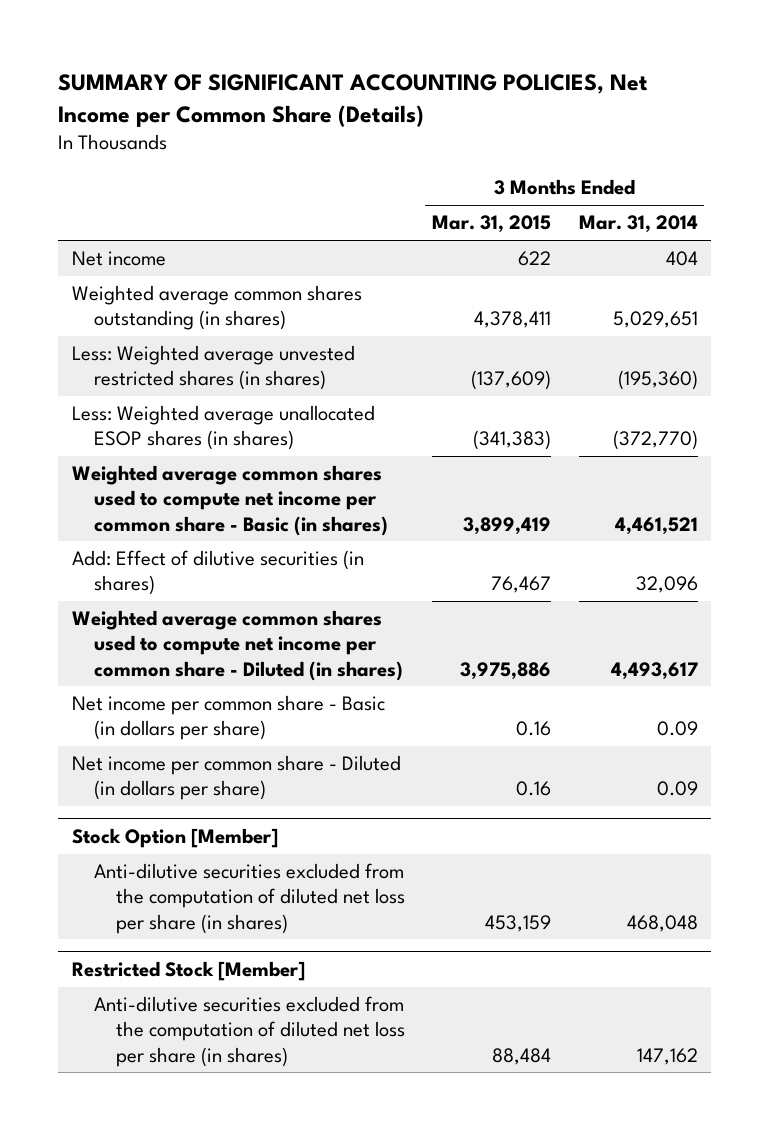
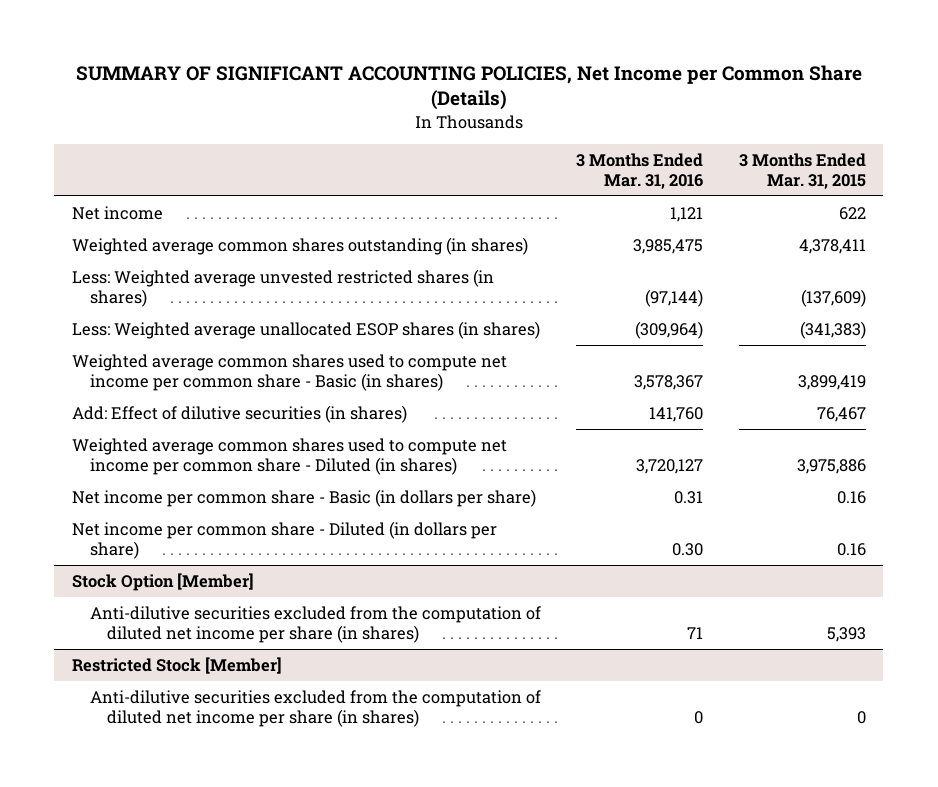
- | 3 Months Ended Mar. 31, 2015 | 3 Months Ended Mar. 31, 2014
+ | 3 Months Ended Mar. 31, 2016 | 3 Months Ended Mar. 31, 2015
@ Stock Option [Member]
- Anti-dilutive securities excluded from the computation of diluted net loss per share (in shares) | 453,159 | 468,048
+ Anti-dilutive securities excluded from the computation of diluted net income per share (in shares) | 71 | 5,393
@ Restricted Stock [Member]
- Anti-dilutive securities excluded from the computation of diluted net loss per share (in shares) | 88,484 | 147,162
+ Anti-dilutive securities excluded from the computation of diluted net income per share (in shares) | 0 | 0

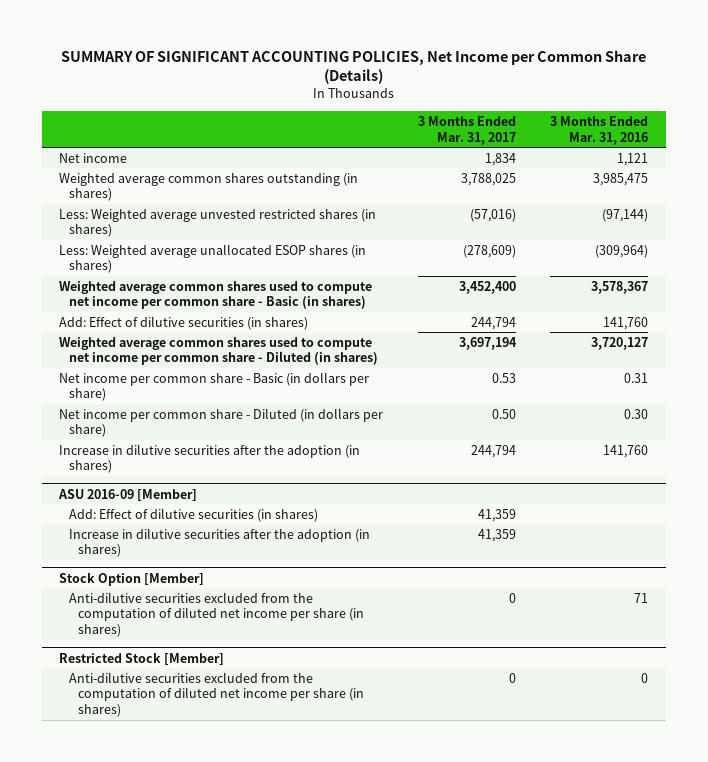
- | 3 Months Ended Mar. 31, 2016 | 3 Months Ended Mar. 31, 2015
+ | 3 Months Ended Mar. 31, 2017 | 3 Months Ended Mar. 31, 2016
+ Increase in dilutive securities after the adoption (in shares) | 244,794 | 141,760
+ ASU 2016-09 [Member]
+ Add: Effect of dilutive securities (in shares) | 41,359 |
+ Increase in dilutive securities after the adoption (in shares) | 41,359 |

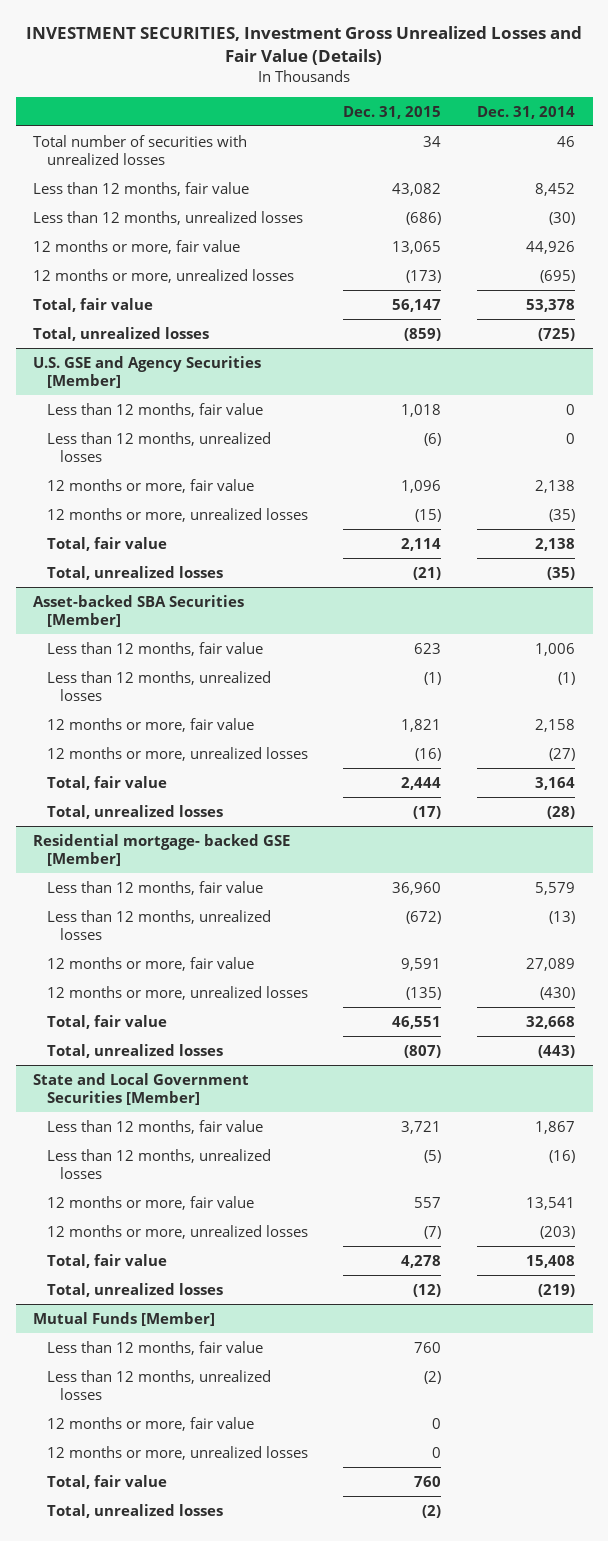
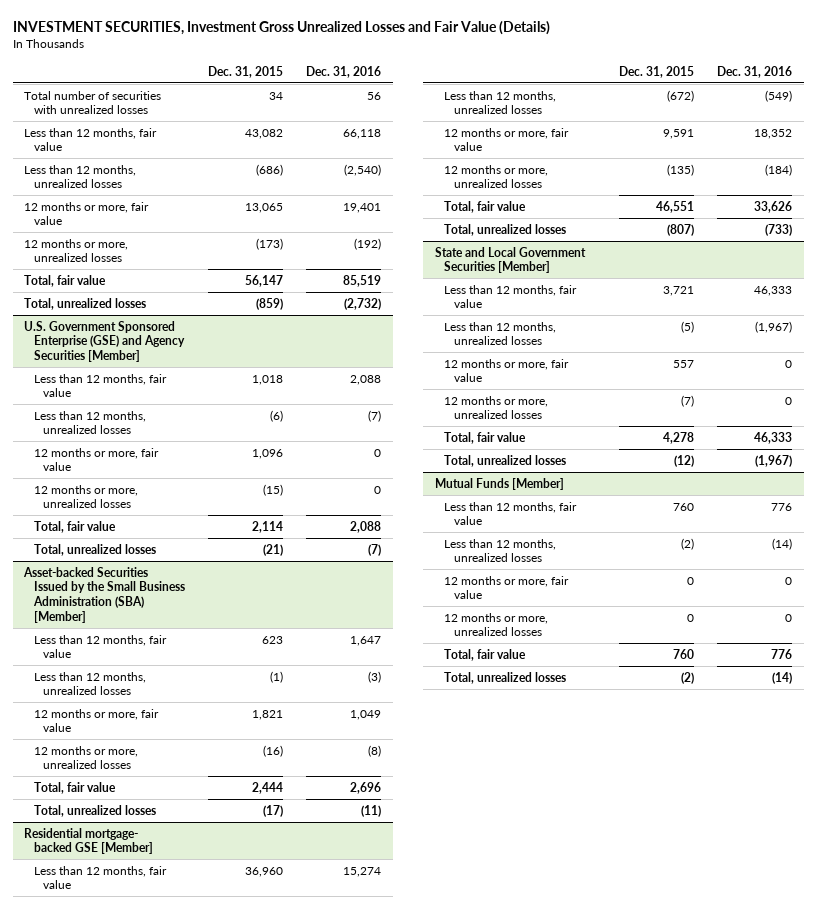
- | Dec. 31, 2015 | Dec. 31, 2014
+ | Dec. 31, 2015 | Dec. 31, 2016
- U.S. GSE and Agency Securities [Member]
+ U.S. Government Sponsored Enterprise (GSE) and Agency Securities [Member]
- Asset-backed SBA Securities [Member]
+ Asset-backed Securities Issued by the Small Business Administration (SBA) [Member]

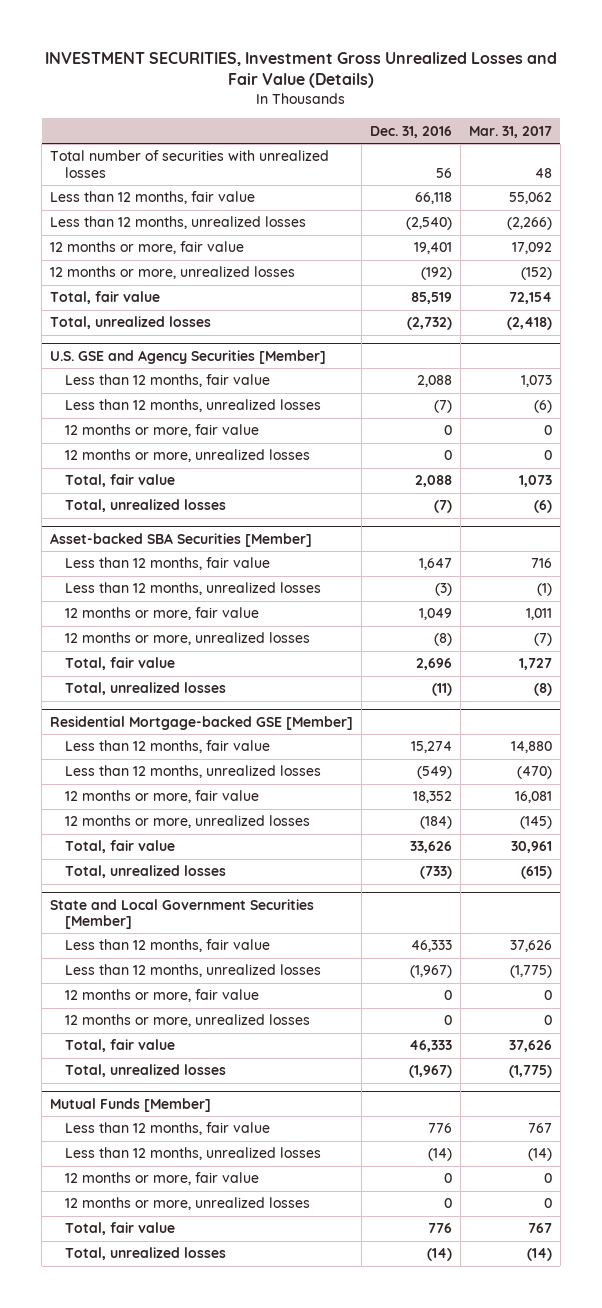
- | Dec. 31, 2015 | Dec. 31, 2016
+ | Dec. 31, 2016 | Mar. 31, 2017
- U.S. Government Sponsored Enterprise (GSE) and Agency Securities [Member]
+ U.S. GSE and Agency Securities [Member]
- Asset-backed Securities Issued by the Small Business Administration (SBA) [Member]
+ Asset-backed SBA Securities [Member]
- Residential mortgage- backed GSE [Member]
+ Residential Mortgage-backed GSE [Member]

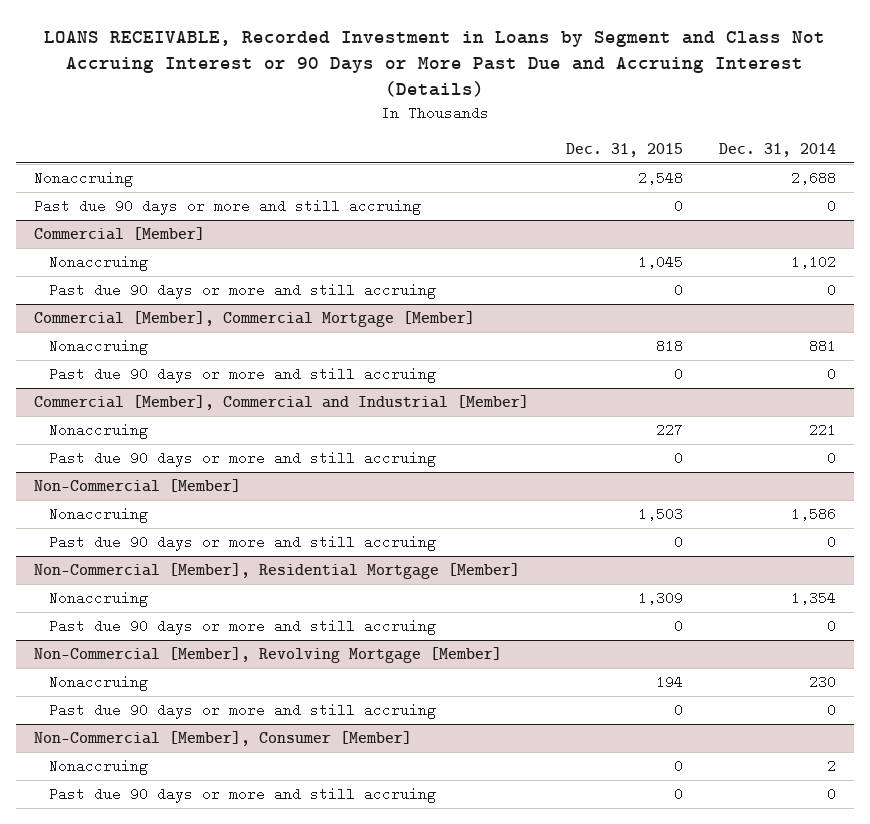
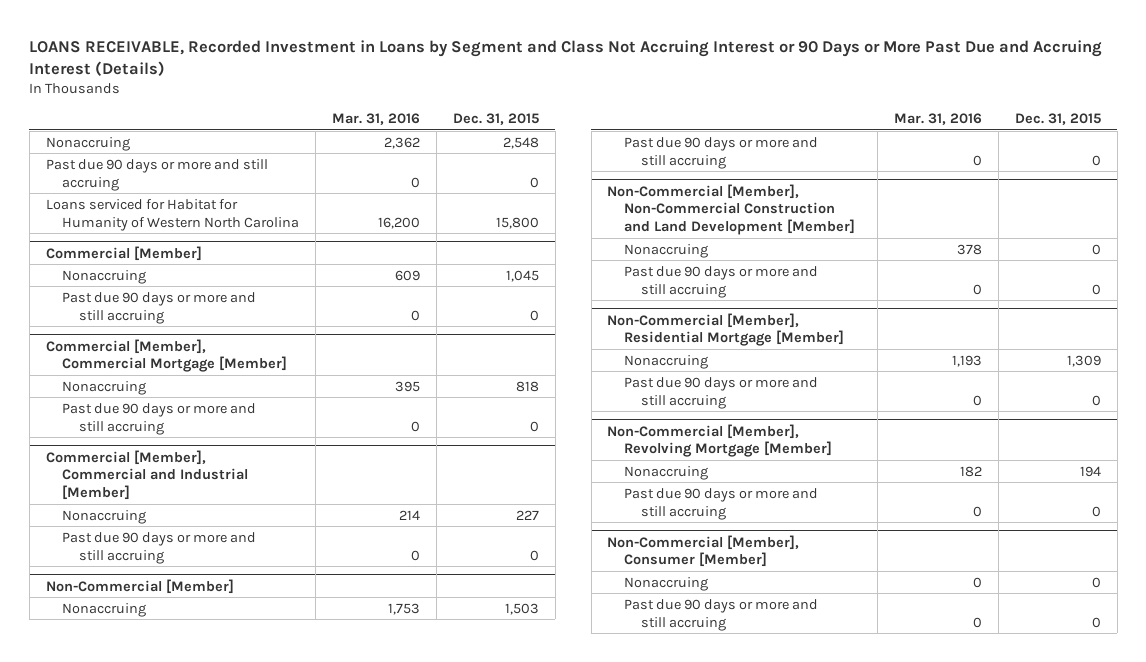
- | Dec. 31, 2015 | Dec. 31, 2014
+ | Mar. 31, 2016 | Dec. 31, 2015
+ Loans serviced for Habitat for Humanity of Western North Carolina | 16,200 | 15,800
+ Non-Commercial [Member], Non-Commercial Construction and Land Development [Member]
+ Nonaccruing | 378 | 0
+ Past due 90 days or more and still accruing | 0 | 0

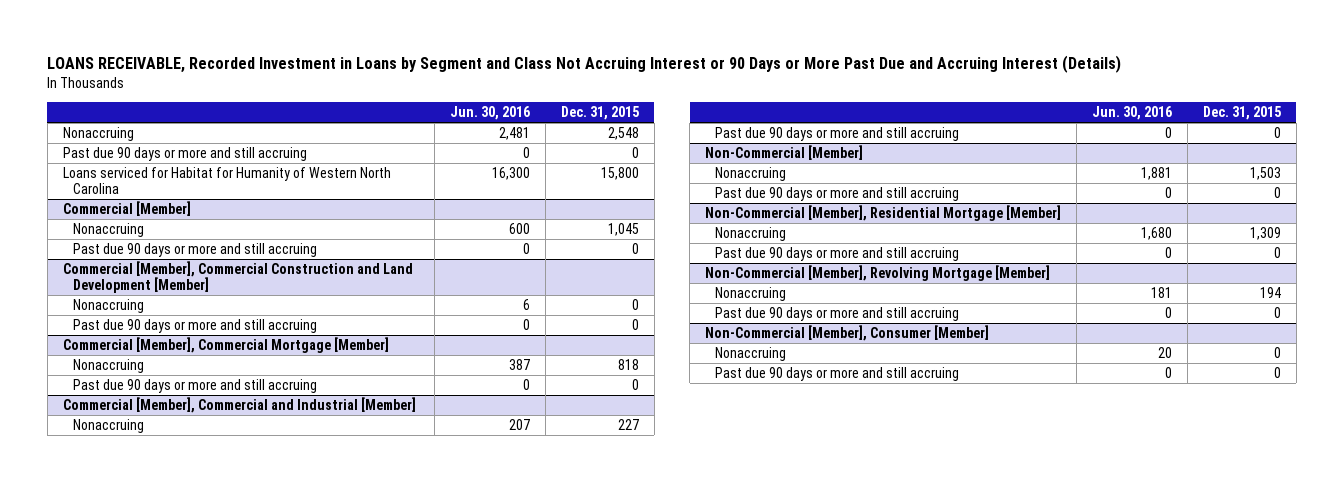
- | Mar. 31, 2016 | Dec. 31, 2015
+ | Jun. 30, 2016 | Dec. 31, 2015
+ Commercial [Member], Commercial Construction and Land Development [Member]
+ Nonaccruing | 6 | 0
+ Past due 90 days or more and still accruing | 0 | 0
- Non-Commercial [Member], Non-Commercial Construction and Land Development [Member]
- Nonaccruing | 378 | 0
- Past due 90 days or more and still accruing | 0 | 0

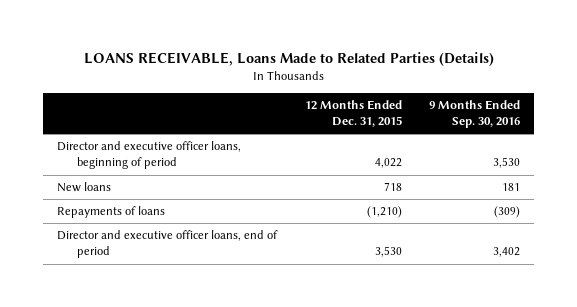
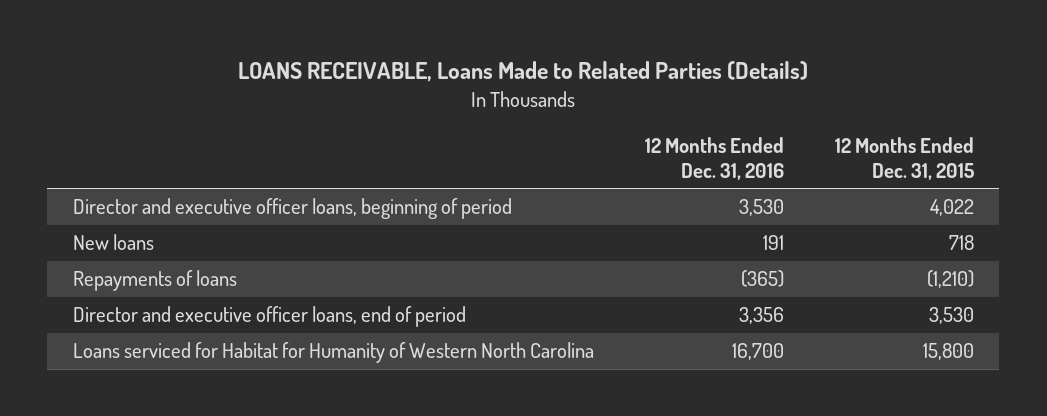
- | 12 Months Ended Dec. 31, 2015 | 9 Months Ended Sep. 30, 2016
+ | 12 Months Ended Dec. 31, 2016 | 12 Months Ended Dec. 31, 2015
+ Loans serviced for Habitat for Humanity of Western North Carolina | 16,700 | 15,800

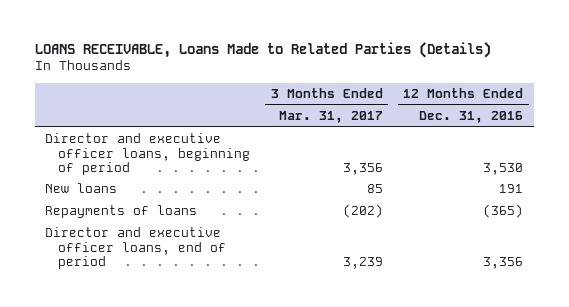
- | 12 Months Ended Dec. 31, 2016 | 12 Months Ended Dec. 31, 2015
+ | 3 Months Ended Mar. 31, 2017 | 12 Months Ended Dec. 31, 2016
- Loans serviced for Habitat for Humanity of Western North Carolina | 16,700 | 15,800

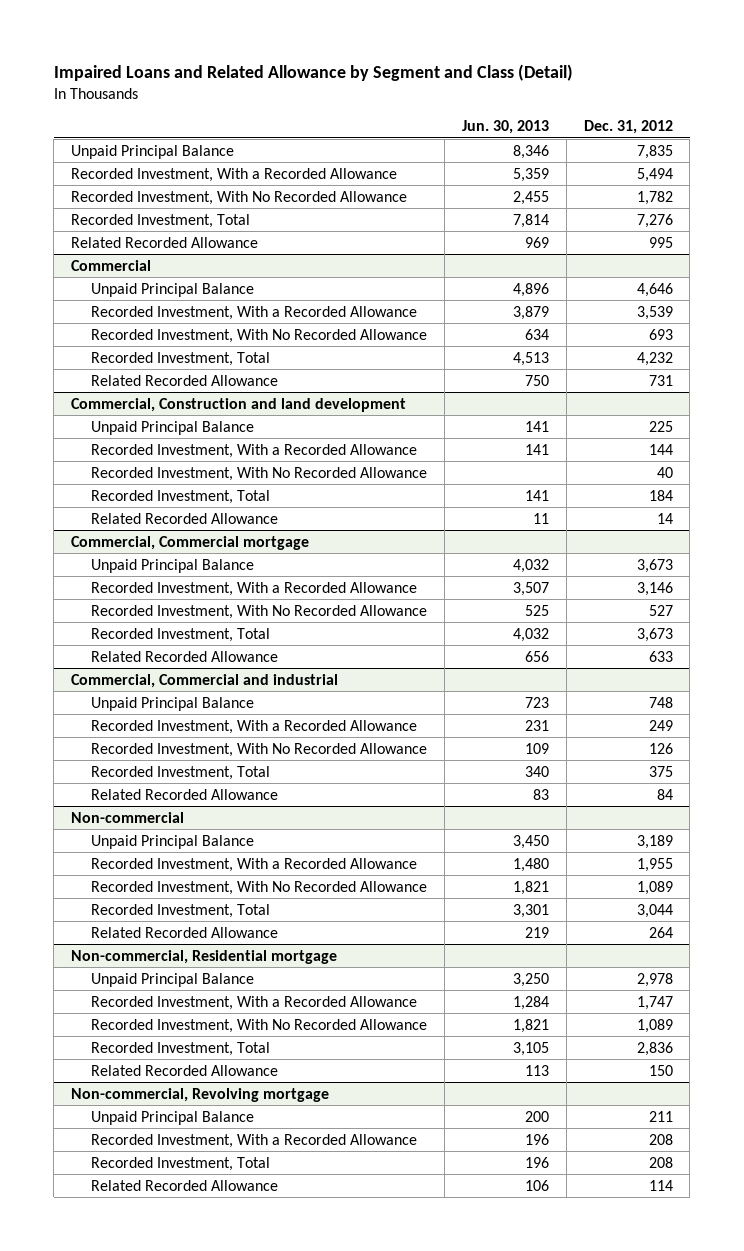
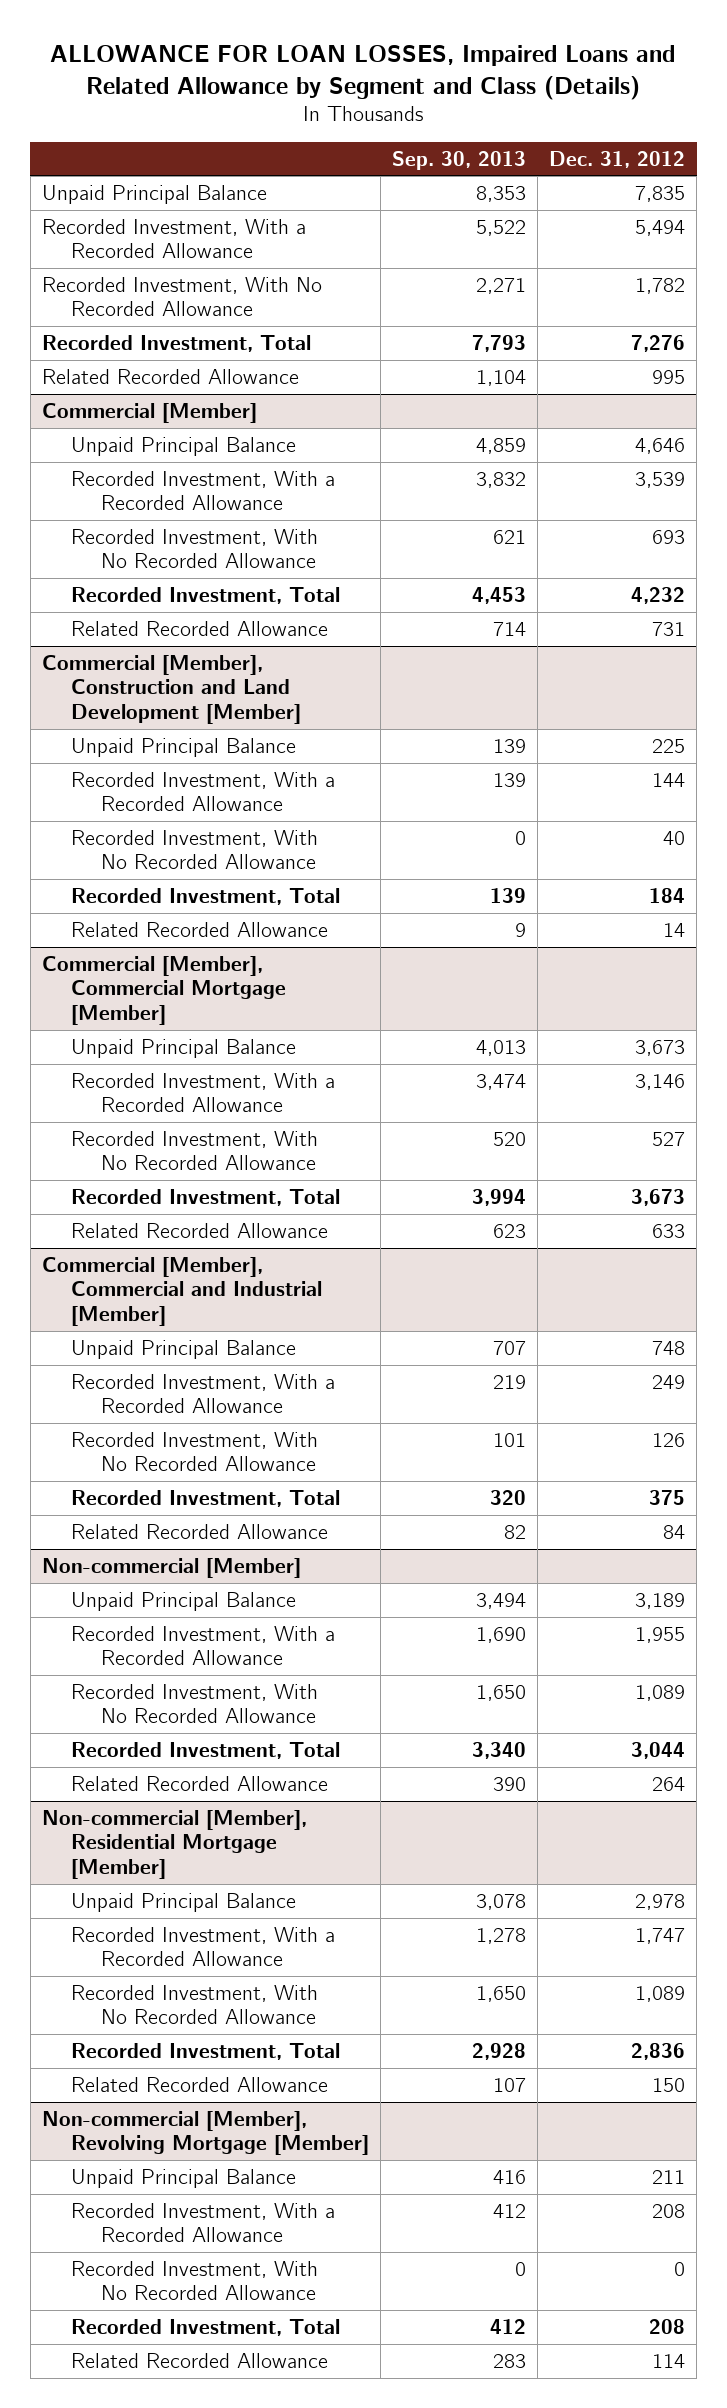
- Impaired Loans and Related Allowance by Segment and Class (Detail)
+ ALLOWANCE FOR LOAN LOSSES, Impaired Loans and Related Allowance by Segment and Class (Details)
- | Jun. 30, 2013 | Dec. 31, 2012
+ | Sep. 30, 2013 | Dec. 31, 2012
- Commercial
+ Commercial [Member]
- Commercial, Construction and land development
+ Commercial [Member], Construction and Land Development [Member]
- Commercial, Commercial mortgage
+ Commercial [Member], Commercial Mortgage [Member]
- Commercial, Commercial and industrial
+ Commercial [Member], Commercial and Industrial [Member]
- Non-commercial
+ Non-commercial [Member]
- Non-commercial, Residential mortgage
+ Non-commercial [Member], Residential Mortgage [Member]
- Non-commercial, Revolving mortgage
+ Non-commercial [Member], Revolving Mortgage [Member]
+ Recorded Investment, With No Recorded Allowance | 0 | 0

